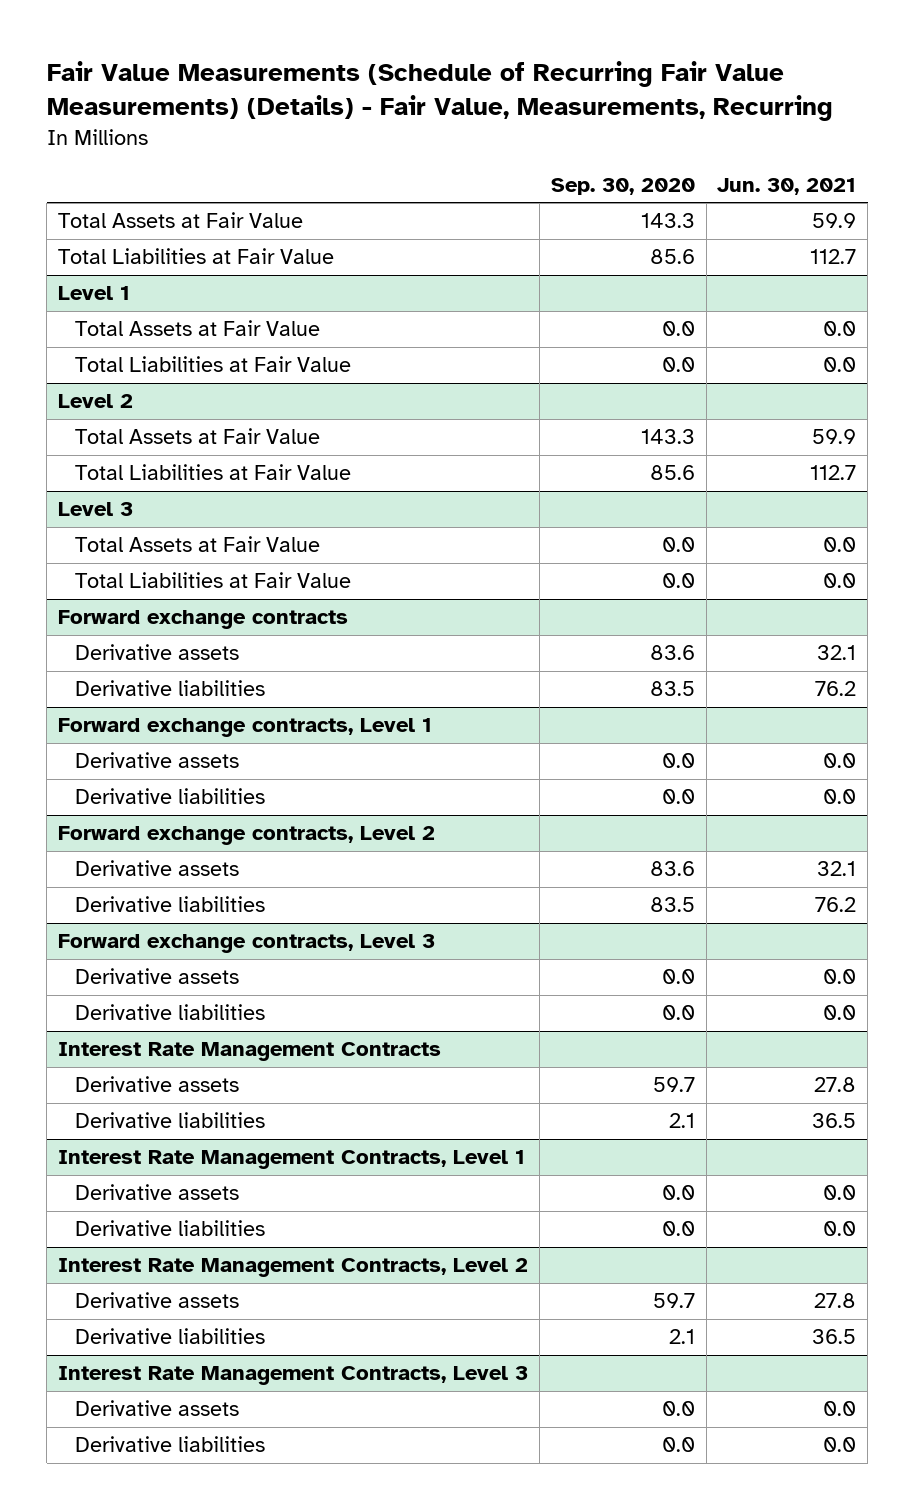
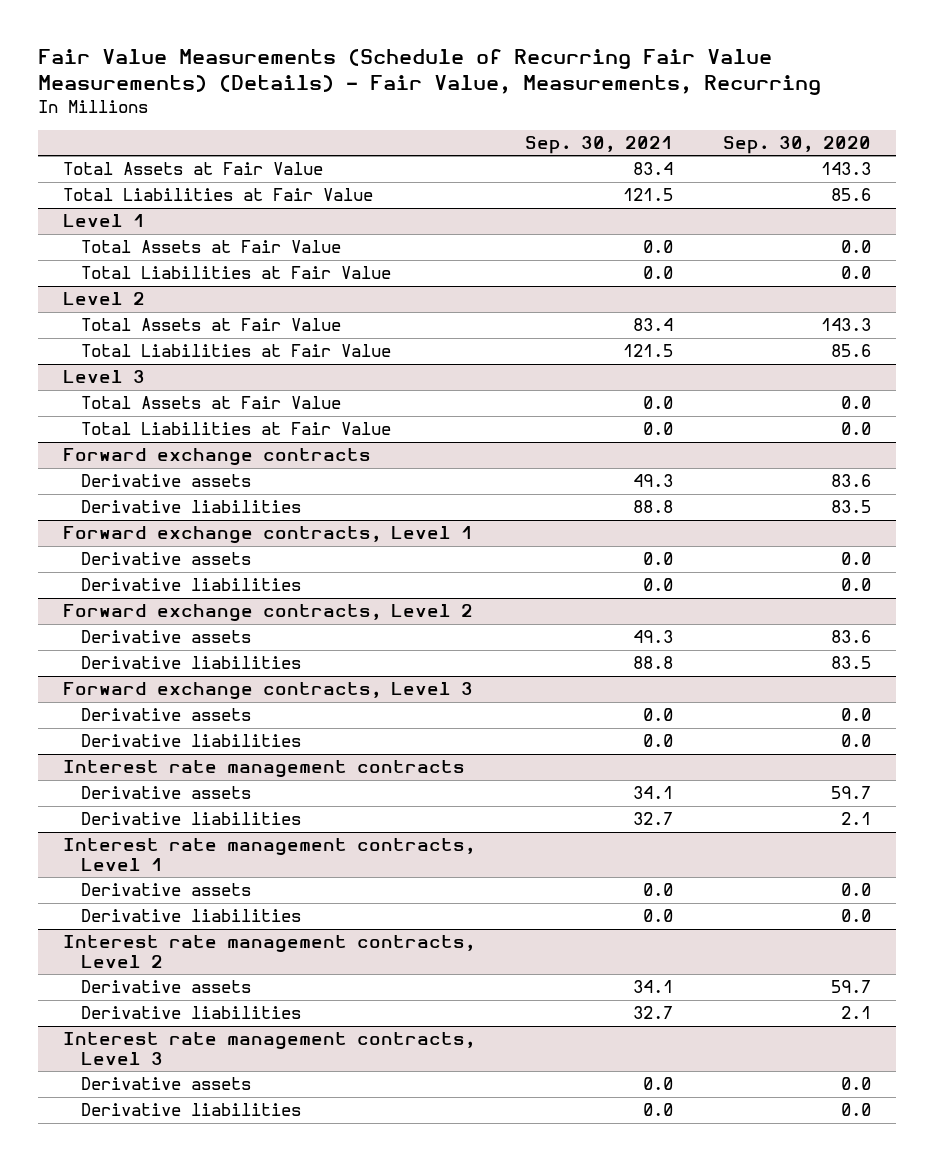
- | Sep. 30, 2020 | Jun. 30, 2021
+ | Sep. 30, 2021 | Sep. 30, 2020
- Interest Rate Management Contracts
+ Interest rate management contracts
- Interest Rate Management Contracts, Level 1
+ Interest rate management contracts, Level 1
- Interest Rate Management Contracts, Level 2
+ Interest rate management contracts, Level 2
- Interest Rate Management Contracts, Level 3
+ Interest rate management contracts, Level 3

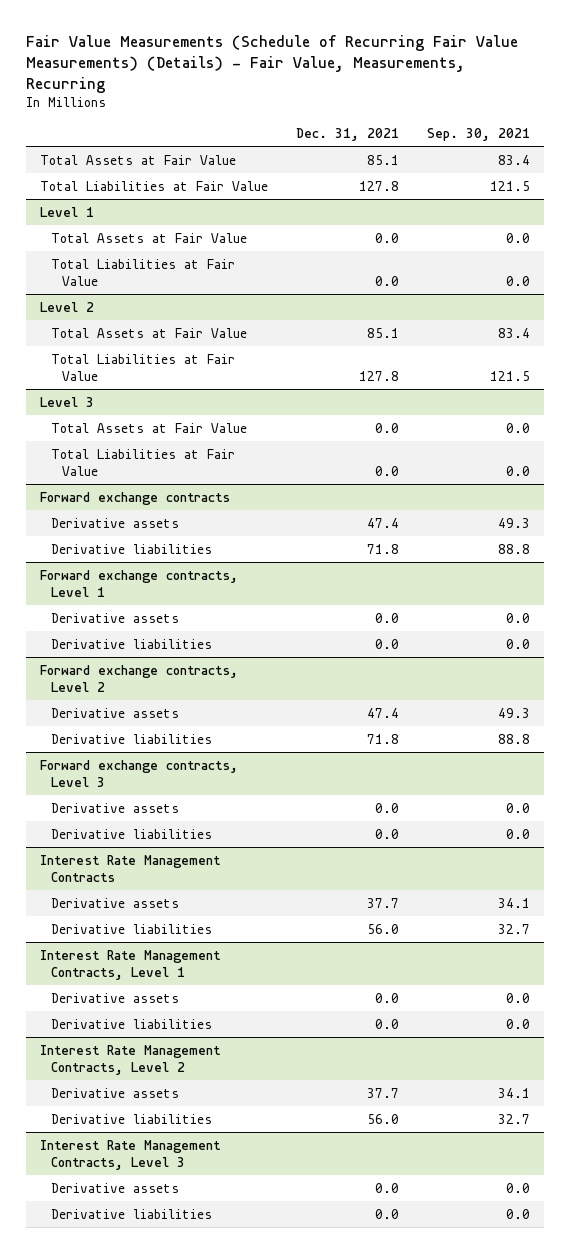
- | Sep. 30, 2021 | Sep. 30, 2020
+ | Dec. 31, 2021 | Sep. 30, 2021
- Interest rate management contracts
+ Interest Rate Management Contracts
- Interest rate management contracts, Level 1
+ Interest Rate Management Contracts, Level 1
- Interest rate management contracts, Level 2
+ Interest Rate Management Contracts, Level 2
- Interest rate management contracts, Level 3
+ Interest Rate Management Contracts, Level 3

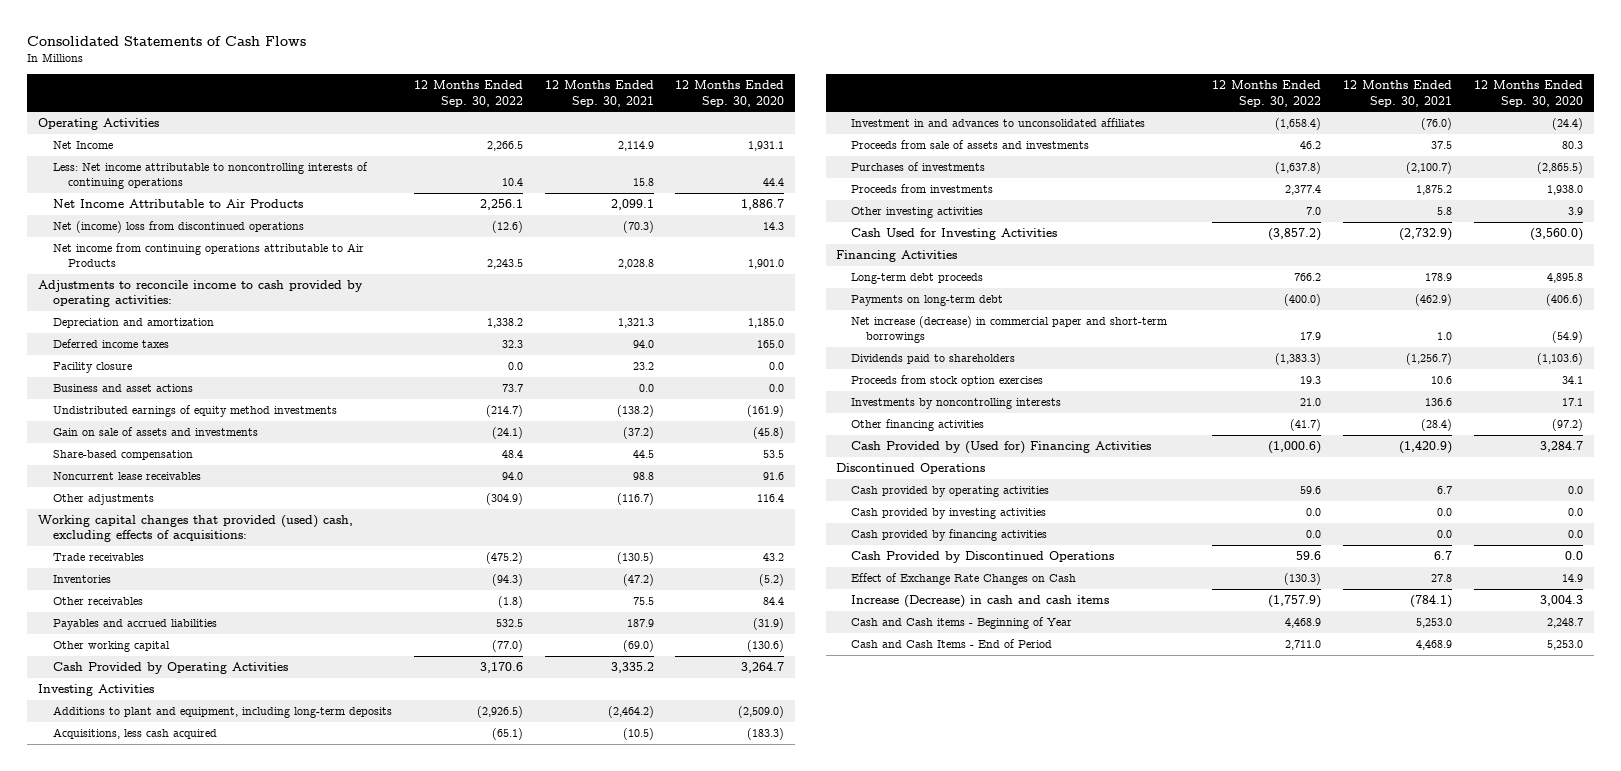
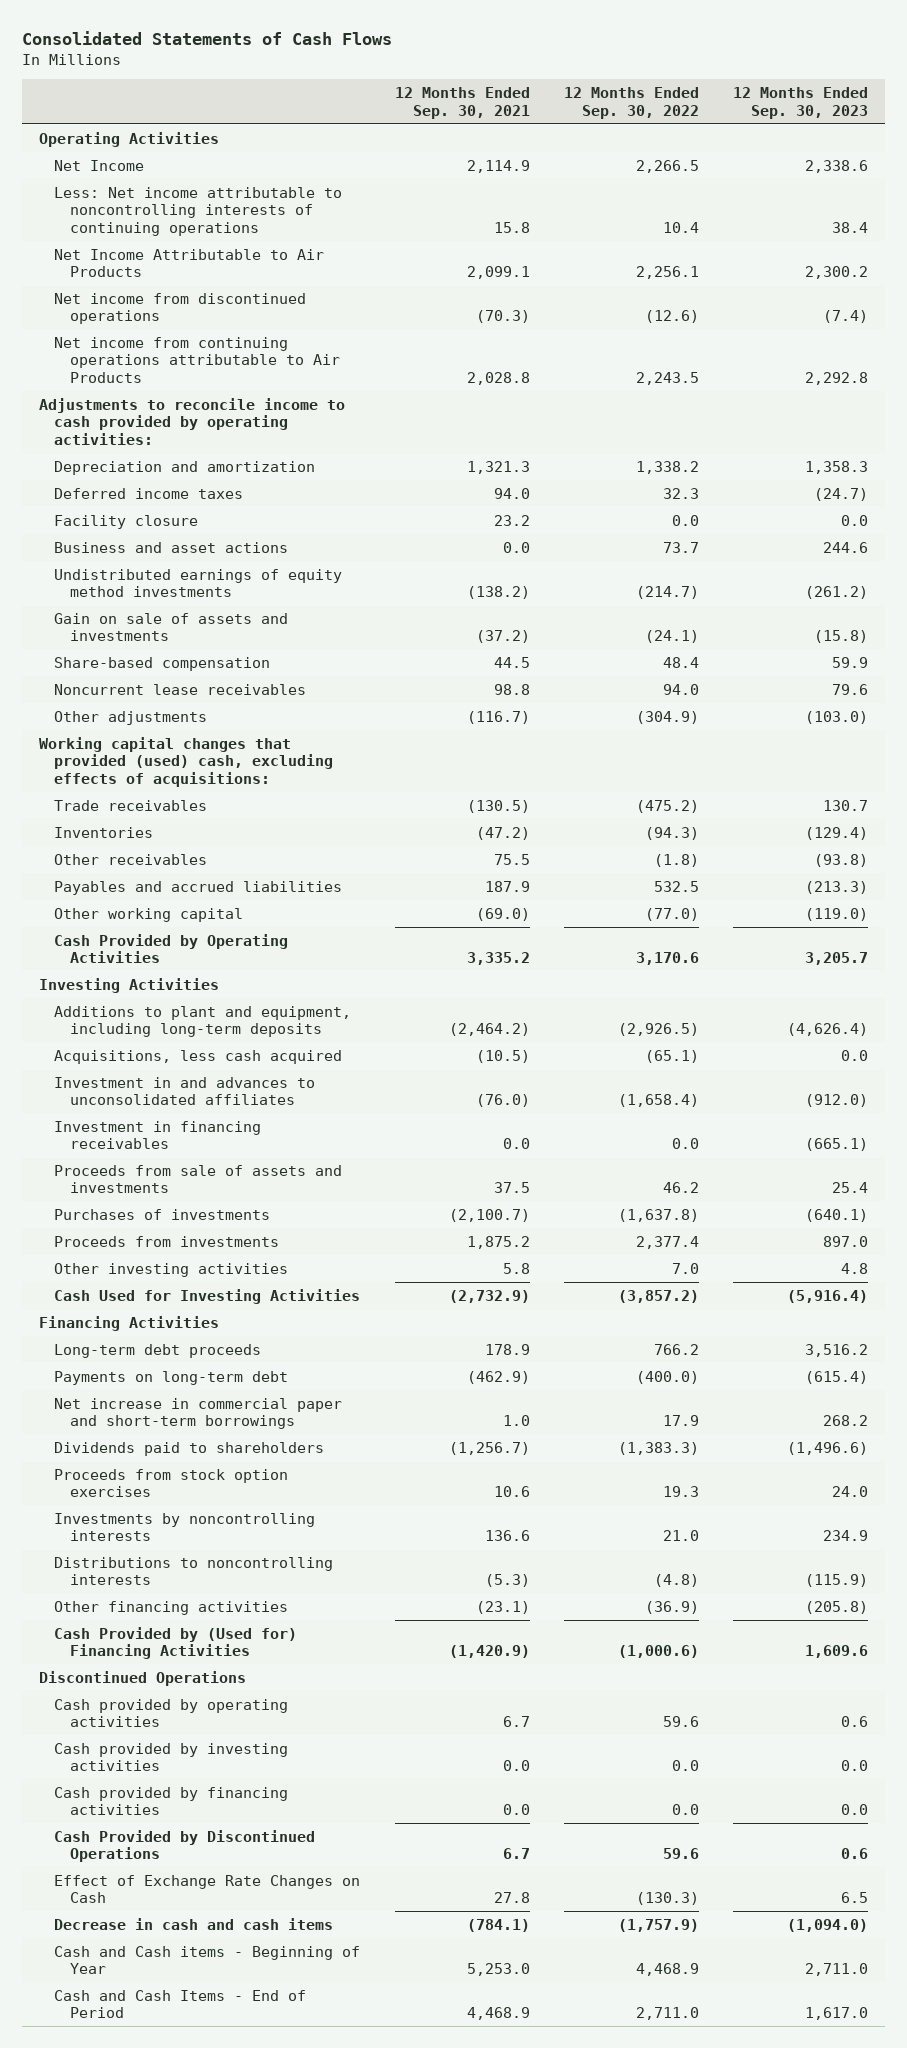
- | 12 Months Ended Sep. 30, 2022 | 12 Months Ended Sep. 30, 2021 | 12 Months Ended Sep. 30, 2020
+ | 12 Months Ended Sep. 30, 2021 | 12 Months Ended Sep. 30, 2022 | 12 Months Ended Sep. 30, 2023
- Net (income) loss from discontinued operations | (12.6) | (70.3) | 14.3
+ Net income from discontinued operations | (70.3) | (12.6) | (7.4)
+ Investment in financing receivables | 0.0 | 0.0 | (665.1)
- Net increase (decrease) in commercial paper and short-term borrowings | 17.9 | 1.0 | (54.9)
+ Net increase in commercial paper and short-term borrowings | 1.0 | 17.9 | 268.2
- Other financing activities | (41.7) | (28.4) | (97.2)
+ Distributions to noncontrolling interests | (5.3) | (4.8) | (115.9)
+ Other financing activities | (23.1) | (36.9) | (205.8)
- Increase (Decrease) in cash and cash items | (1,757.9) | (784.1) | 3,004.3
+ Decrease in cash and cash items | (784.1) | (1,757.9) | (1,094.0)

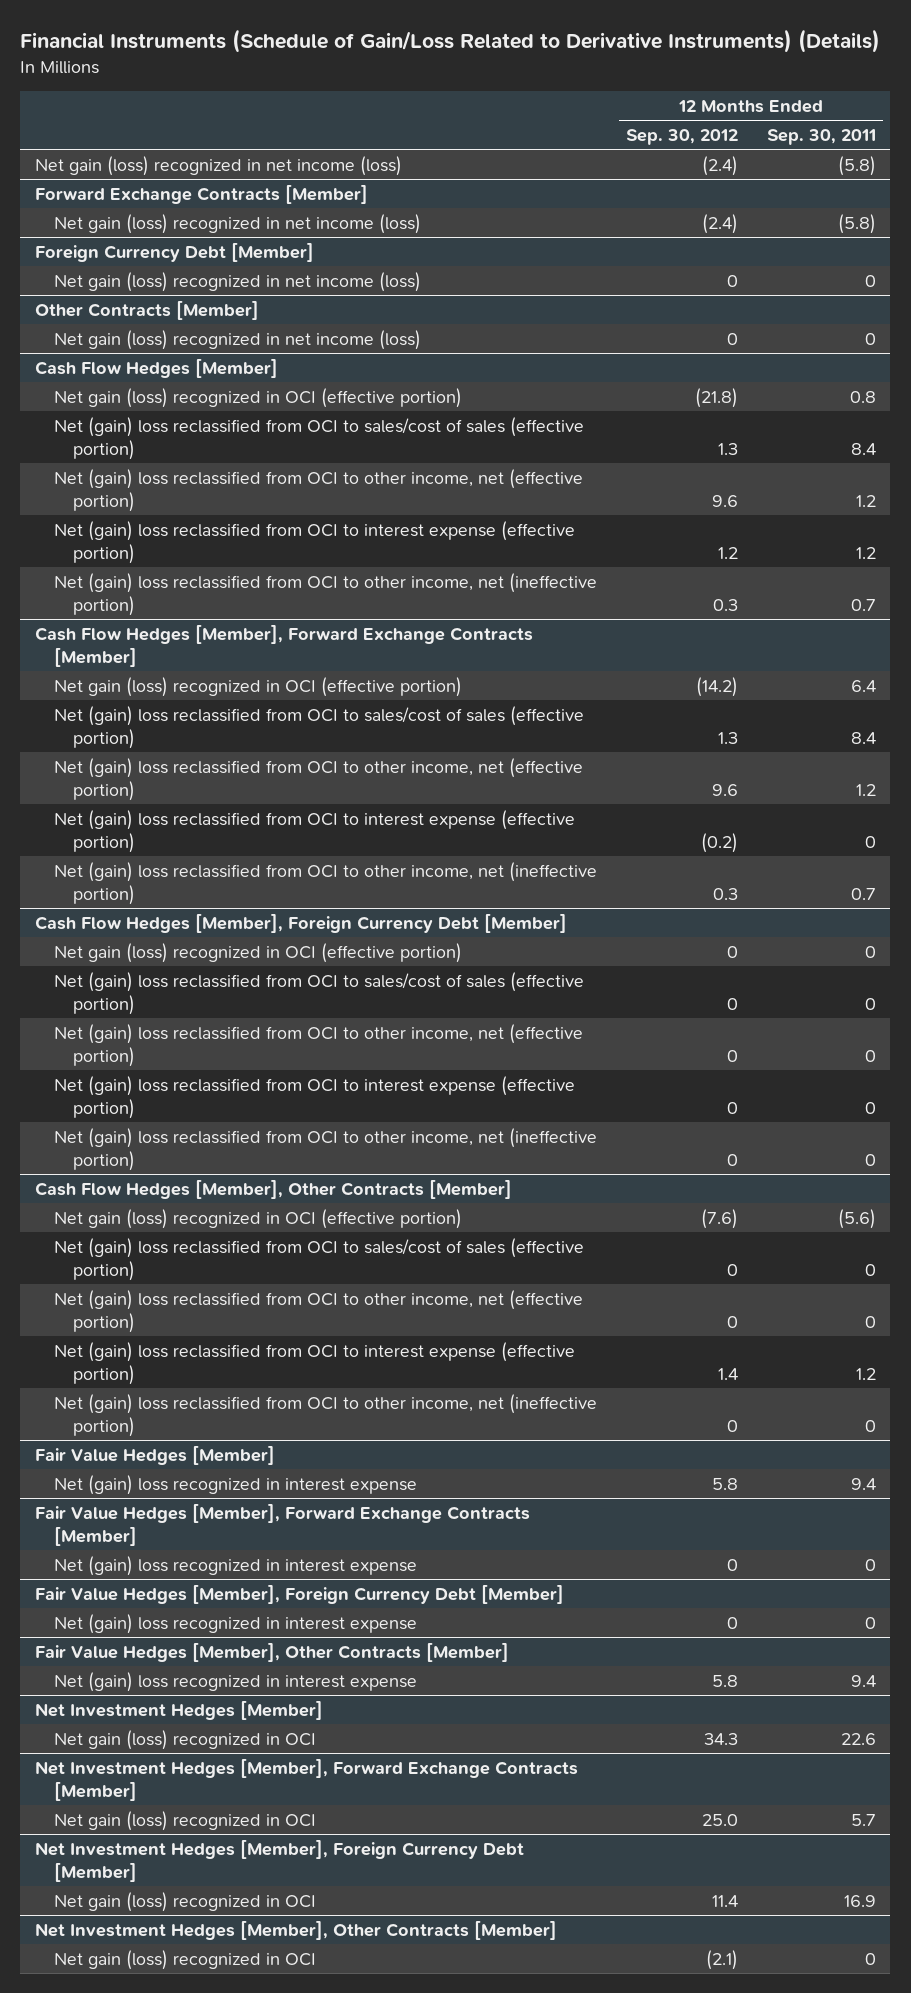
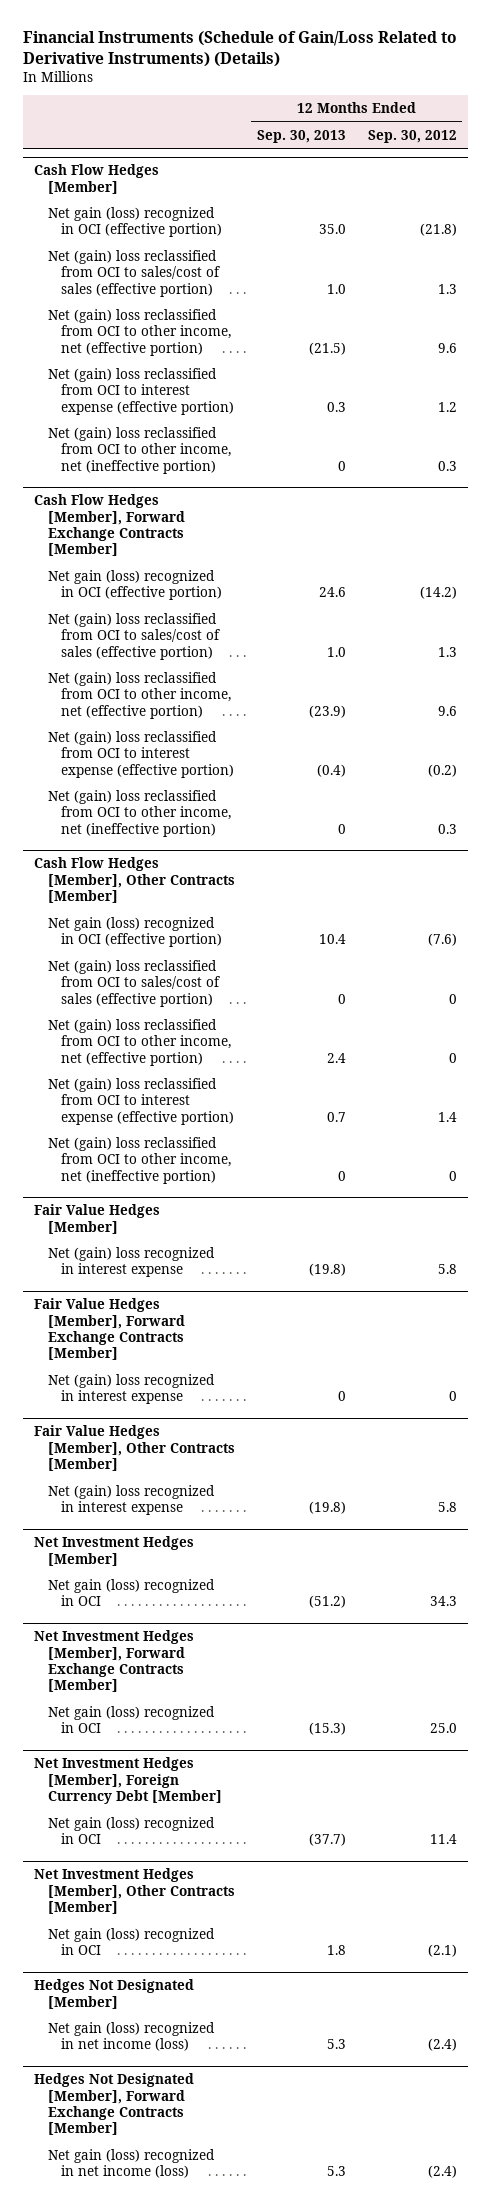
- | 12 Months Ended Sep. 30, 2012 | 12 Months Ended Sep. 30, 2011
+ | 12 Months Ended Sep. 30, 2013 | 12 Months Ended Sep. 30, 2012
- Net gain (loss) recognized in net income (loss) | (2.4) | (5.8)
- Forward Exchange Contracts [Member]
- Net gain (loss) recognized in net income (loss) | (2.4) | (5.8)
- Foreign Currency Debt [Member]
- Net gain (loss) recognized in net income (loss) | 0 | 0
- Other Contracts [Member]
- Net gain (loss) recognized in net income (loss) | 0 | 0
- Cash Flow Hedges [Member], Foreign Currency Debt [Member]
- Net gain (loss) recognized in OCI (effective portion) | 0 | 0
- Net (gain) loss reclassified from OCI to sales/cost of sales (effective portion) | 0 | 0
- Net (gain) loss reclassified from OCI to other income, net (effective portion) | 0 | 0
- Net (gain) loss reclassified from OCI to interest expense (effective portion) | 0 | 0
- Net (gain) loss reclassified from OCI to other income, net (ineffective portion) | 0 | 0
- Fair Value Hedges [Member], Foreign Currency Debt [Member]
- Net (gain) loss recognized in interest expense | 0 | 0
+ Hedges Not Designated [Member]
+ Net gain (loss) recognized in net income (loss) | 5.3 | (2.4)
+ Hedges Not Designated [Member], Forward Exchange Contracts [Member]
+ Net gain (loss) recognized in net income (loss) | 5.3 | (2.4)

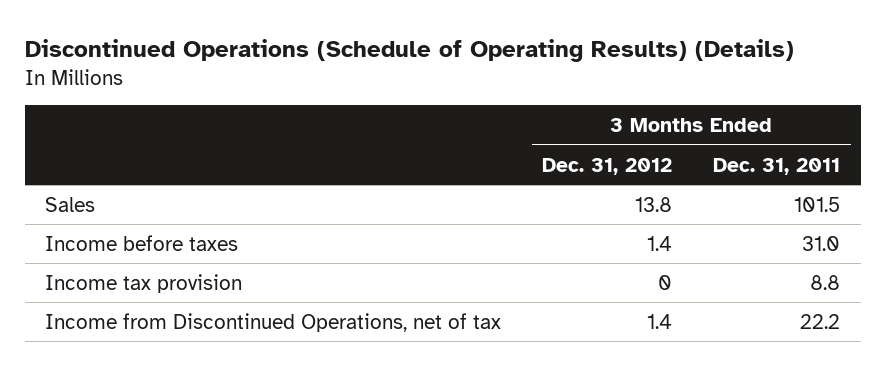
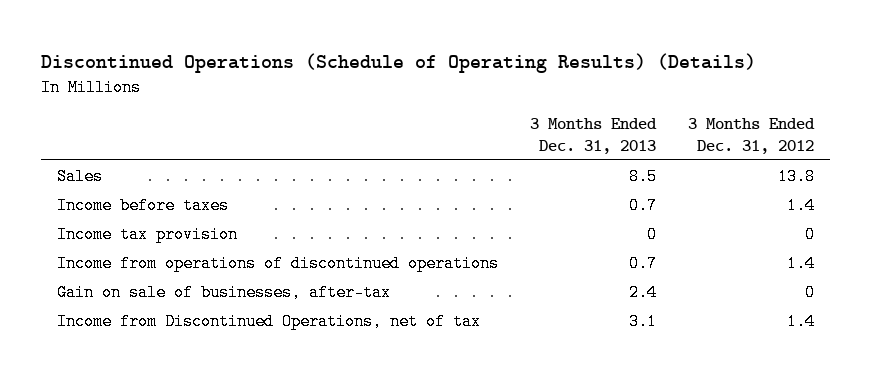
- | 3 Months Ended Dec. 31, 2012 | 3 Months Ended Dec. 31, 2011
+ | 3 Months Ended Dec. 31, 2013 | 3 Months Ended Dec. 31, 2012
+ Income from operations of discontinued operations | 0.7 | 1.4
+ Gain on sale of businesses, after-tax | 2.4 | 0

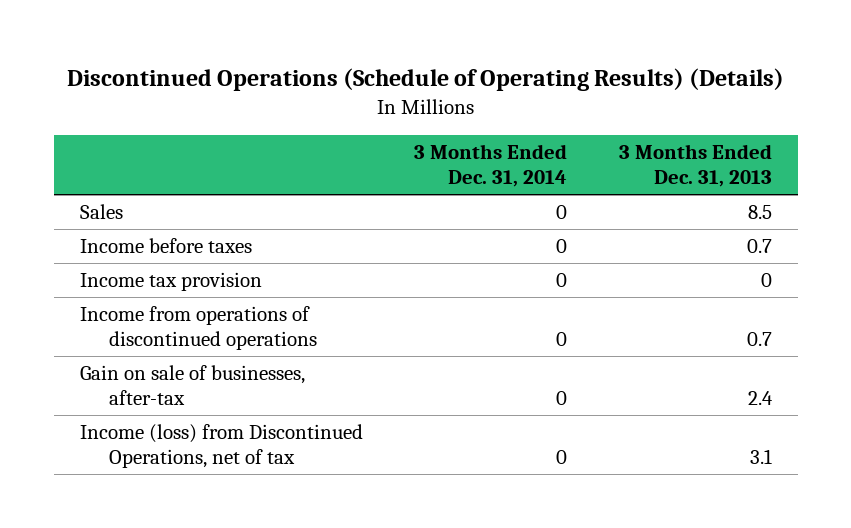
- | 3 Months Ended Dec. 31, 2013 | 3 Months Ended Dec. 31, 2012
+ | 3 Months Ended Dec. 31, 2014 | 3 Months Ended Dec. 31, 2013
- Income from Discontinued Operations, net of tax | 3.1 | 1.4
+ Income (loss) from Discontinued Operations, net of tax | 0 | 3.1

